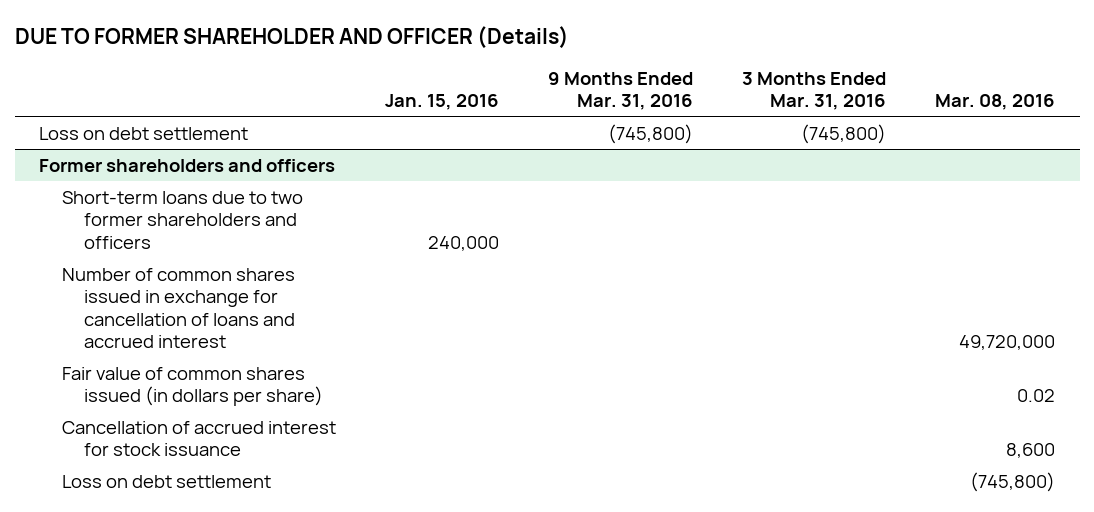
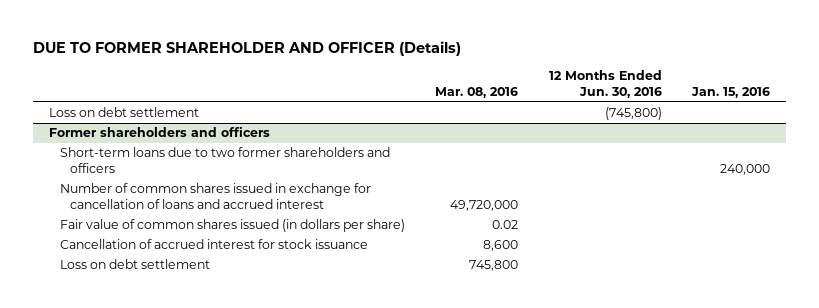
- | Jan. 15, 2016 | 9 Months Ended Mar. 31, 2016 | 3 Months Ended Mar. 31, 2016 | Mar. 08, 2016
+ | Mar. 08, 2016 | 12 Months Ended Jun. 30, 2016 | Jan. 15, 2016
@ Former shareholders and officers
- Loss on debt settlement | | | | (745,800)
+ Loss on debt settlement | 745,800 | |

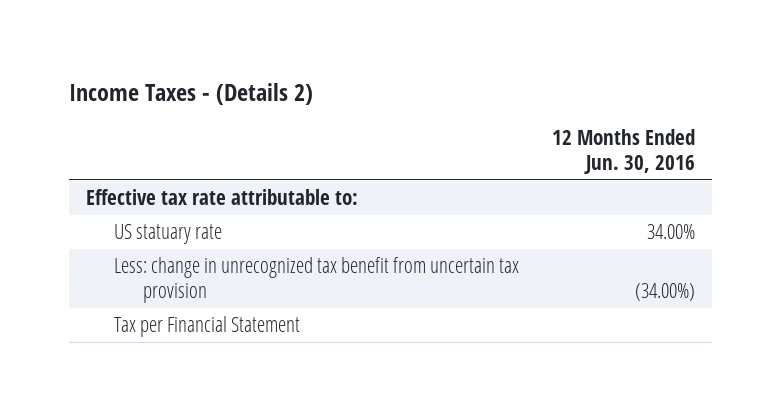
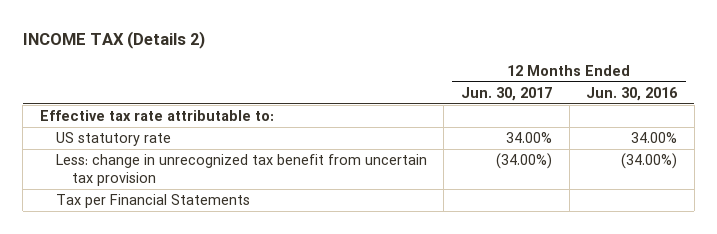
- Income Taxes - (Details 2)
+ INCOME TAX (Details 2)
- | 12 Months Ended Jun. 30, 2016
+ | 12 Months Ended Jun. 30, 2017 | 12 Months Ended Jun. 30, 2016
- US statuary rate | 34.00%
+ US statutory rate | 34.00% | 34.00%
- Tax per Financial Statement
+ Tax per Financial Statements

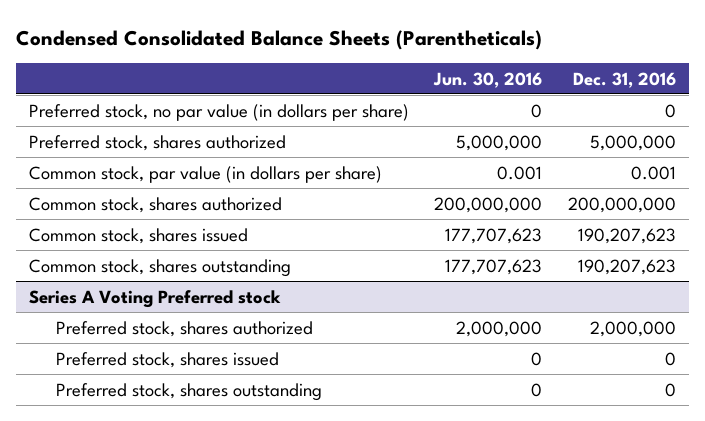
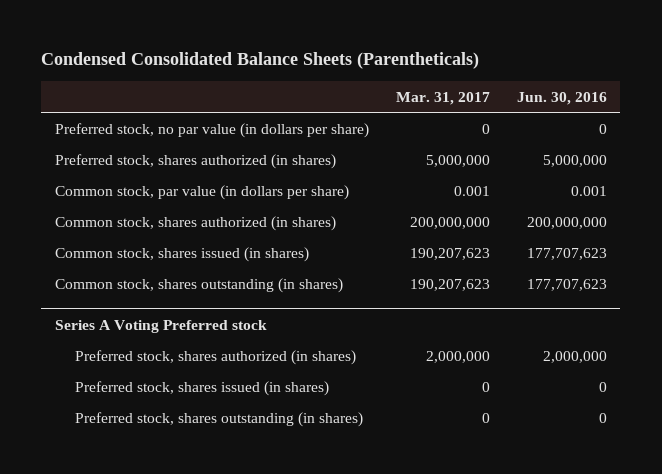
- | Jun. 30, 2016 | Dec. 31, 2016
+ | Mar. 31, 2017 | Jun. 30, 2016
- Preferred stock, shares authorized | 5,000,000 | 5,000,000
+ Preferred stock, shares authorized (in shares) | 5,000,000 | 5,000,000
- Common stock, shares authorized | 200,000,000 | 200,000,000
- Common stock, shares issued | 177,707,623 | 190,207,623
- Common stock, shares outstanding | 177,707,623 | 190,207,623
+ Common stock, shares authorized (in shares) | 200,000,000 | 200,000,000
+ Common stock, shares issued (in shares) | 190,207,623 | 177,707,623
+ Common stock, shares outstanding (in shares) | 190,207,623 | 177,707,623
@ Series A Voting Preferred stock
- Preferred stock, shares authorized | 2,000,000 | 2,000,000
- Preferred stock, shares issued | 0 | 0
- Preferred stock, shares outstanding | 0 | 0
+ Preferred stock, shares authorized (in shares) | 2,000,000 | 2,000,000
+ Preferred stock, shares issued (in shares) | 0 | 0
+ Preferred stock, shares outstanding (in shares) | 0 | 0

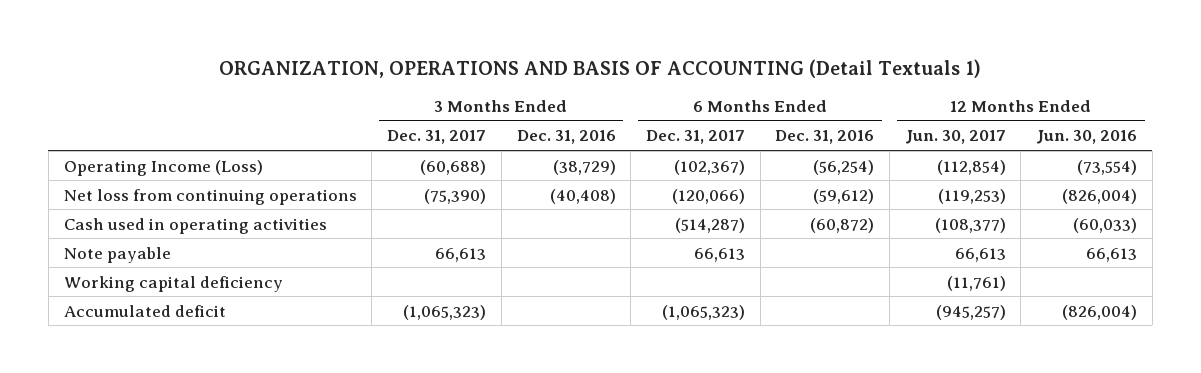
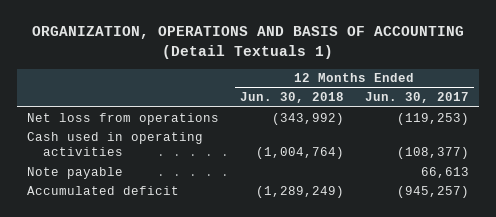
- | 3 Months Ended Dec. 31, 2017 | 3 Months Ended Dec. 31, 2016 | 6 Months Ended Dec. 31, 2017 | 6 Months Ended Dec. 31, 2016 | 12 Months Ended Jun. 30, 2017 | 12 Months Ended Jun. 30, 2016
+ | 12 Months Ended Jun. 30, 2018 | 12 Months Ended Jun. 30, 2017
- Operating Income (Loss) | (60,688) | (38,729) | (102,367) | (56,254) | (112,854) | (73,554)
- Net loss from continuing operations | (75,390) | (40,408) | (120,066) | (59,612) | (119,253) | (826,004)
+ Net loss from operations | (343,992) | (119,253)
- Working capital deficiency | | | | | (11,761) |

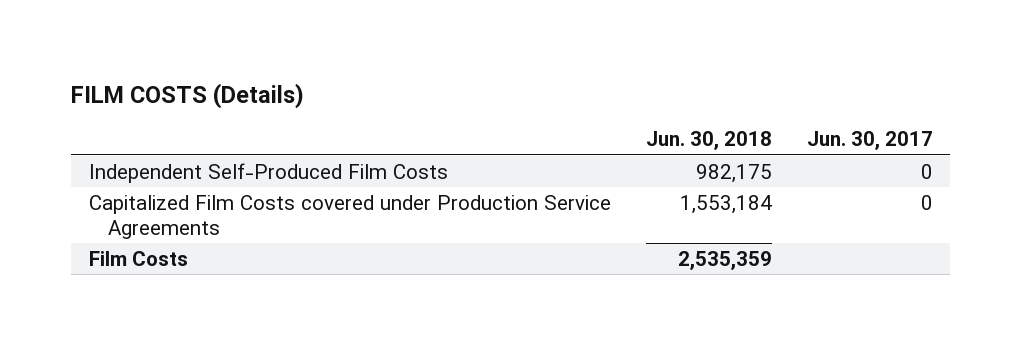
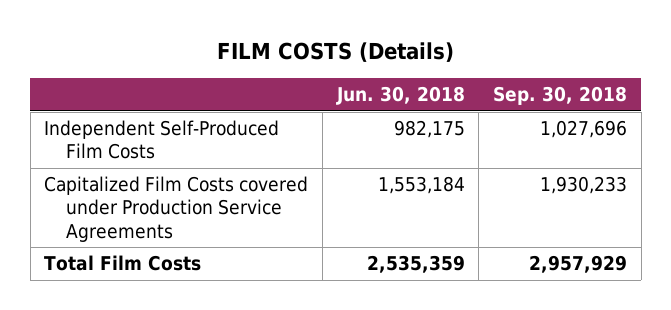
- | Jun. 30, 2018 | Jun. 30, 2017
+ | Jun. 30, 2018 | Sep. 30, 2018
- Film Costs | 2,535,359 |
+ Total Film Costs | 2,535,359 | 2,957,929

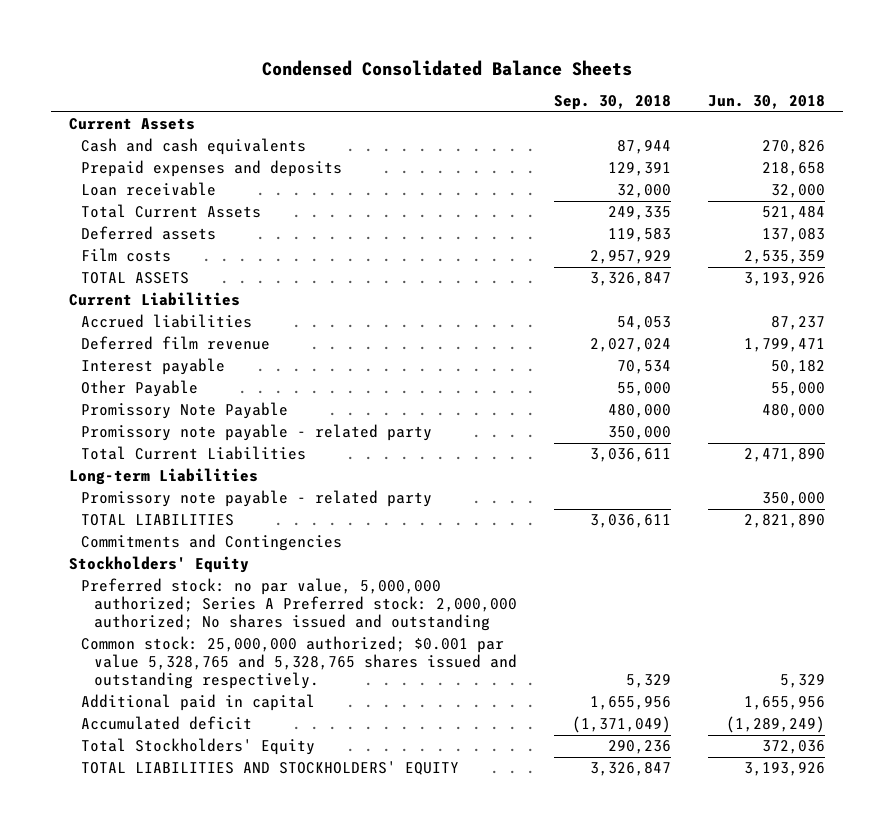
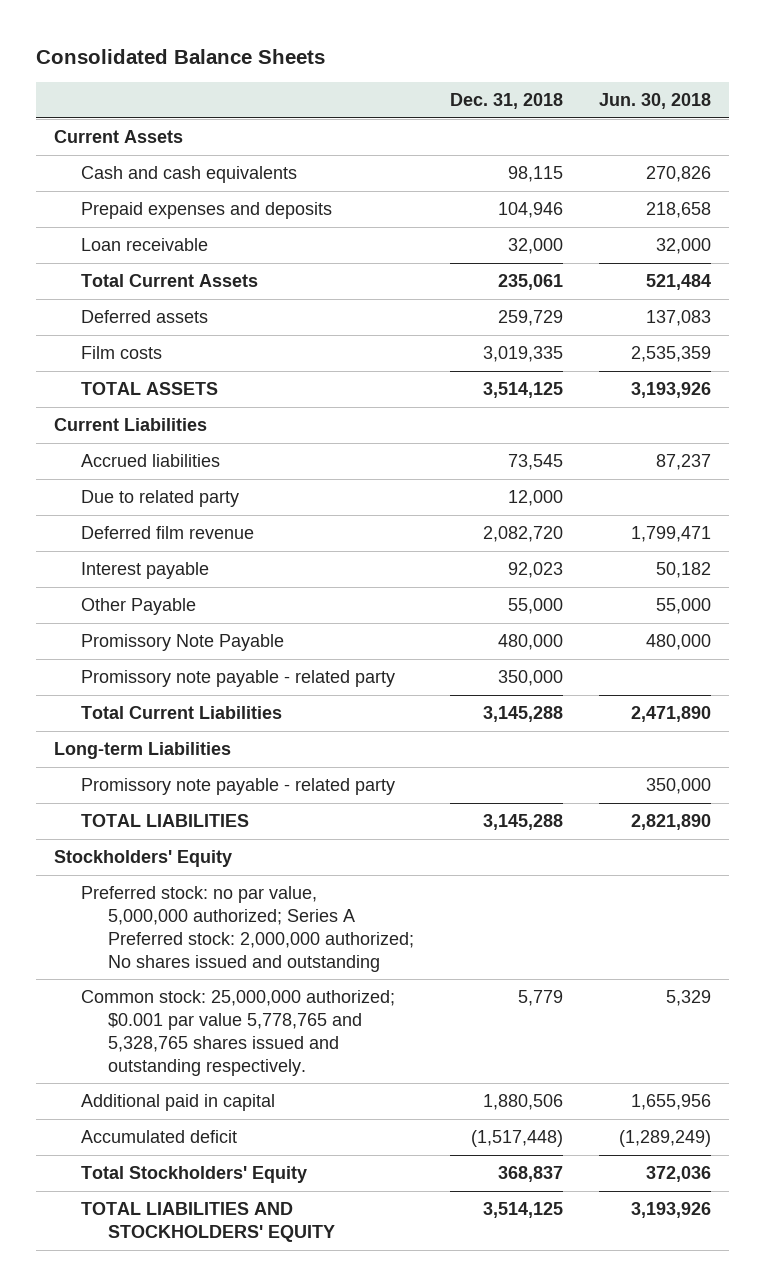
- Condensed Consolidated Balance Sheets
+ Consolidated Balance Sheets
- | Sep. 30, 2018 | Jun. 30, 2018
+ | Dec. 31, 2018 | Jun. 30, 2018
+ Due to related party | 12,000 |
- Commitments and Contingencies
- Common stock: 25,000,000 authorized; $0.001 par value 5,328,765 and 5,328,765 shares issued and outstanding respectively. | 5,329 | 5,329
+ Common stock: 25,000,000 authorized; $0.001 par value 5,778,765 and 5,328,765 shares issued and outstanding respectively. | 5,779 | 5,329

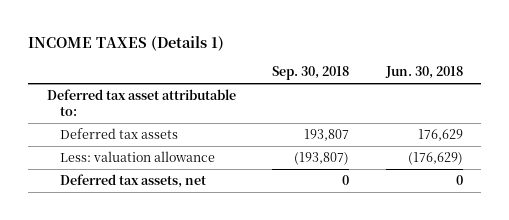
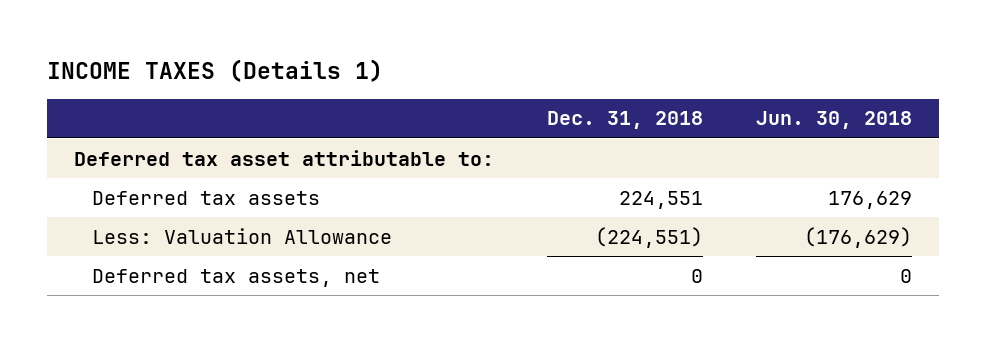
- | Sep. 30, 2018 | Jun. 30, 2018
+ | Dec. 31, 2018 | Jun. 30, 2018
- Less: valuation allowance | (193,807) | (176,629)
+ Less: Valuation Allowance | (224,551) | (176,629)

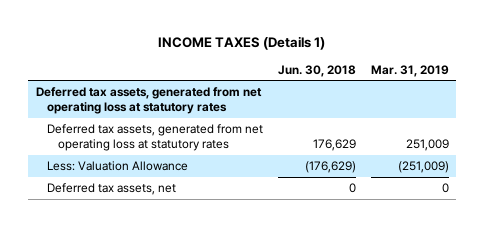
- | Dec. 31, 2018 | Jun. 30, 2018
+ | Jun. 30, 2018 | Mar. 31, 2019
- Deferred tax asset attributable to:
- Deferred tax assets | 224,551 | 176,629
+ Deferred tax assets, generated from net operating loss at statutory rates
+ Deferred tax assets, generated from net operating loss at statutory rates | 176,629 | 251,009

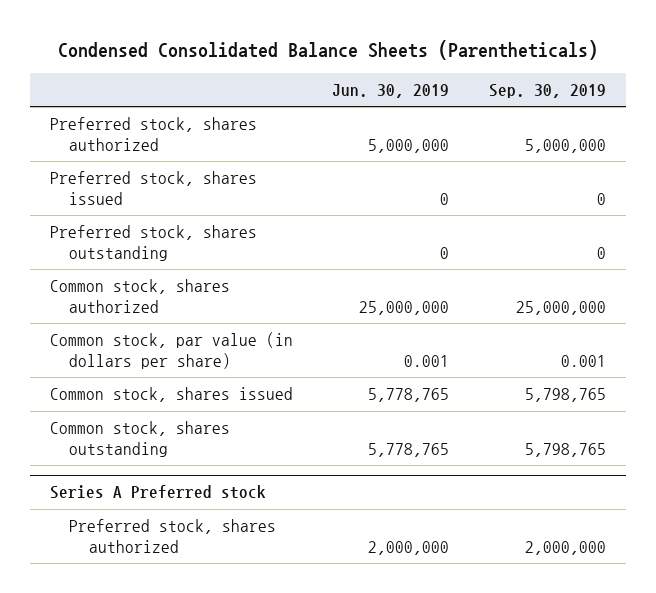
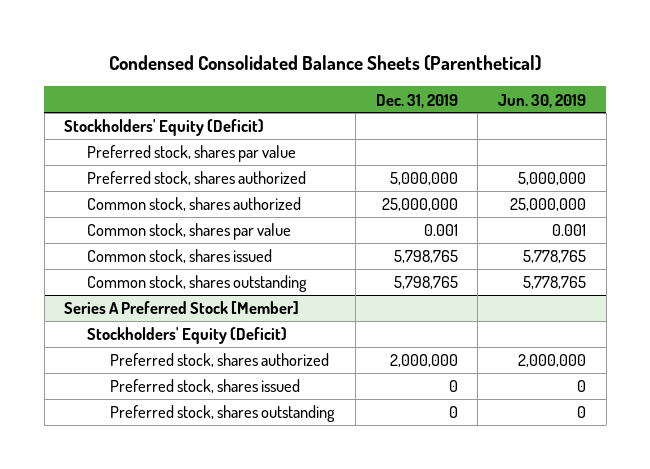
- Condensed Consolidated Balance Sheets (Parentheticals)
+ Condensed Consolidated Balance Sheets (Parenthetical)
- | Jun. 30, 2019 | Sep. 30, 2019
+ | Dec. 31, 2019 | Jun. 30, 2019
+ Stockholders' Equity (Deficit)
+ Preferred stock, shares par value
- Preferred stock, shares issued | 0 | 0
- Preferred stock, shares outstanding | 0 | 0
- Common stock, par value (in dollars per share) | 0.001 | 0.001
+ Common stock, shares par value | 0.001 | 0.001
- Series A Preferred stock
+ Series A Preferred Stock [Member]
+ Stockholders' Equity (Deficit)
+ Preferred stock, shares issued | 0 | 0
+ Preferred stock, shares outstanding | 0 | 0

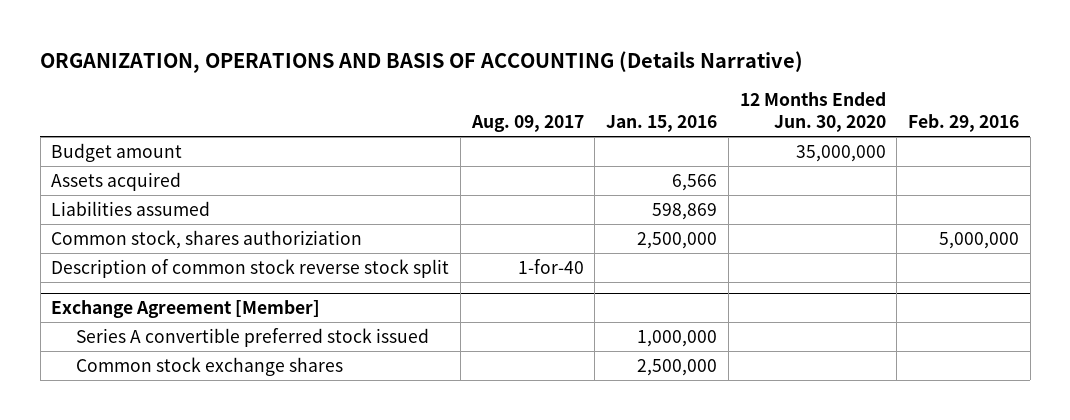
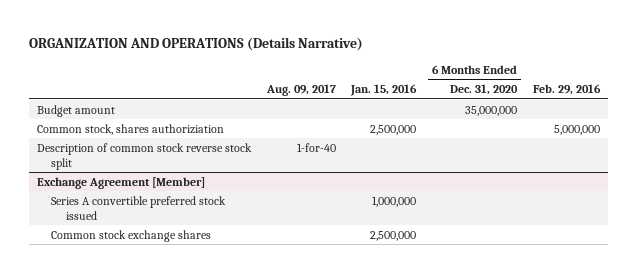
- ORGANIZATION, OPERATIONS AND BASIS OF ACCOUNTING (Details Narrative)
+ ORGANIZATION AND OPERATIONS (Details Narrative)
- | Aug. 09, 2017 | Jan. 15, 2016 | 12 Months Ended Jun. 30, 2020 | Feb. 29, 2016
+ | Aug. 09, 2017 | Jan. 15, 2016 | 6 Months Ended Dec. 31, 2020 | Feb. 29, 2016
- Assets acquired | | 6,566 | |
- Liabilities assumed | | 598,869 | |

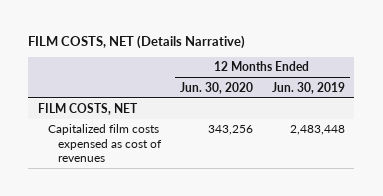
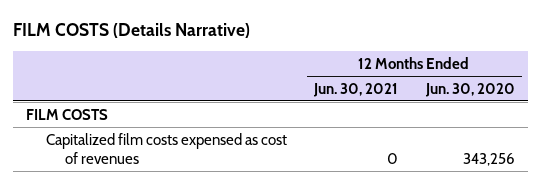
- FILM COSTS, NET (Details Narrative)
+ FILM COSTS (Details Narrative)
- | 12 Months Ended Jun. 30, 2020 | 12 Months Ended Jun. 30, 2019
+ | 12 Months Ended Jun. 30, 2021 | 12 Months Ended Jun. 30, 2020
- FILM COSTS, NET
+ FILM COSTS

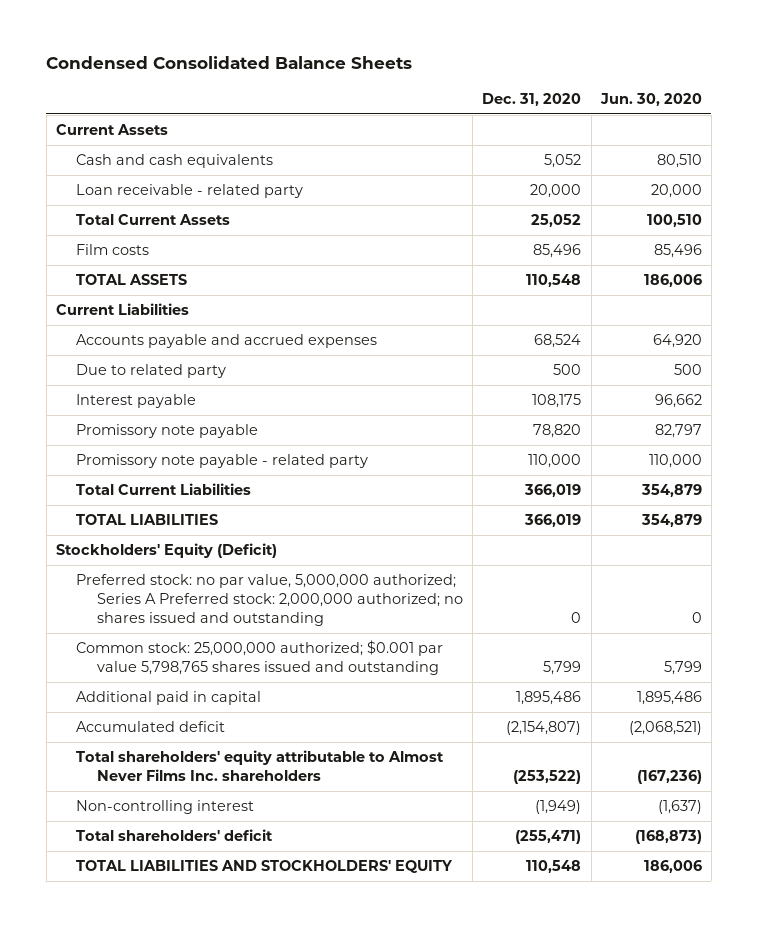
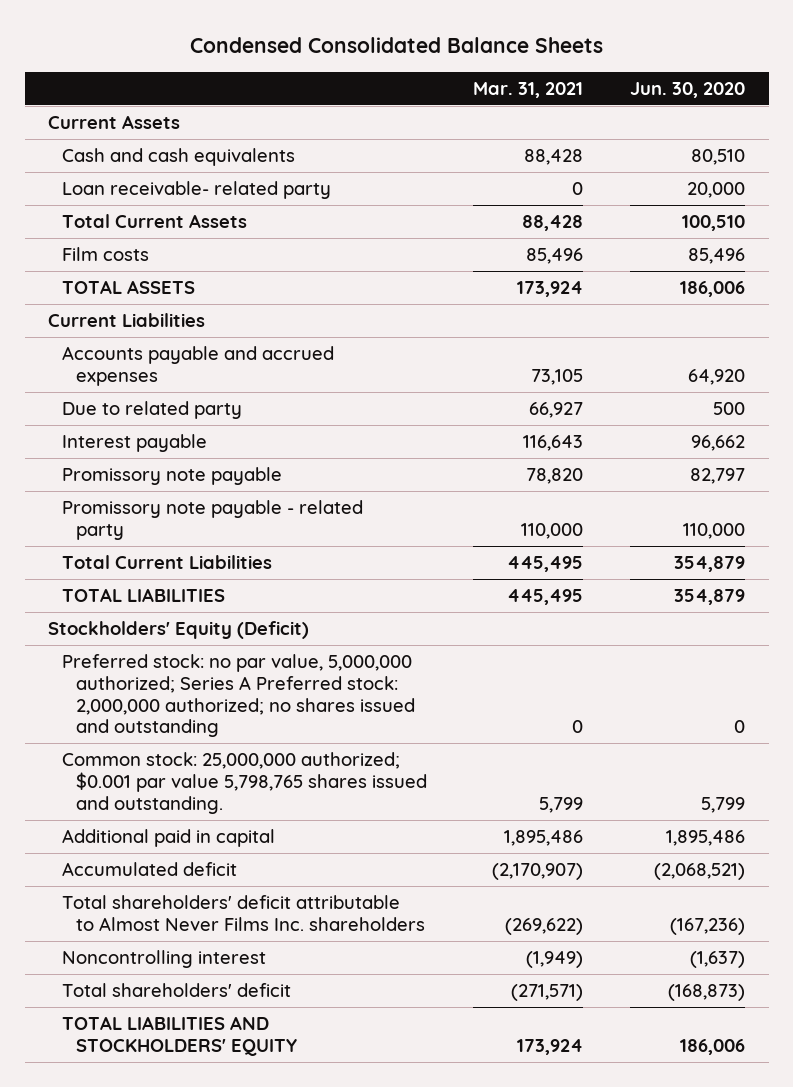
- | Dec. 31, 2020 | Jun. 30, 2020
+ | Mar. 31, 2021 | Jun. 30, 2020
- Loan receivable - related party | 20,000 | 20,000
+ Loan receivable- related party | 0 | 20,000
- Common stock: 25,000,000 authorized; $0.001 par value 5,798,765 shares issued and outstanding | 5,799 | 5,799
+ Common stock: 25,000,000 authorized; $0.001 par value 5,798,765 shares issued and outstanding. | 5,799 | 5,799
- Total shareholders' equity attributable to Almost Never Films Inc. shareholders | (253,522) | (167,236)
- Non-controlling interest | (1,949) | (1,637)
+ Total shareholders' deficit attributable to Almost Never Films Inc. shareholders | (269,622) | (167,236)
+ Noncontrolling interest | (1,949) | (1,637)

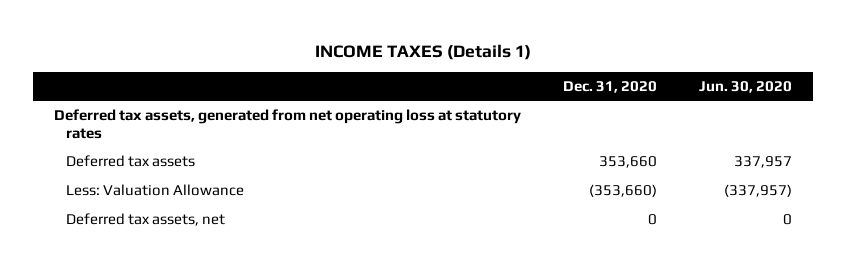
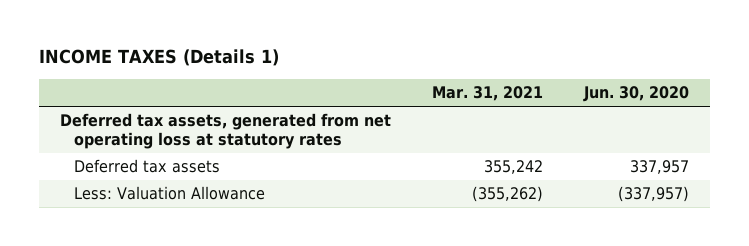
- | Dec. 31, 2020 | Jun. 30, 2020
+ | Mar. 31, 2021 | Jun. 30, 2020
- Deferred tax assets, net | 0 | 0

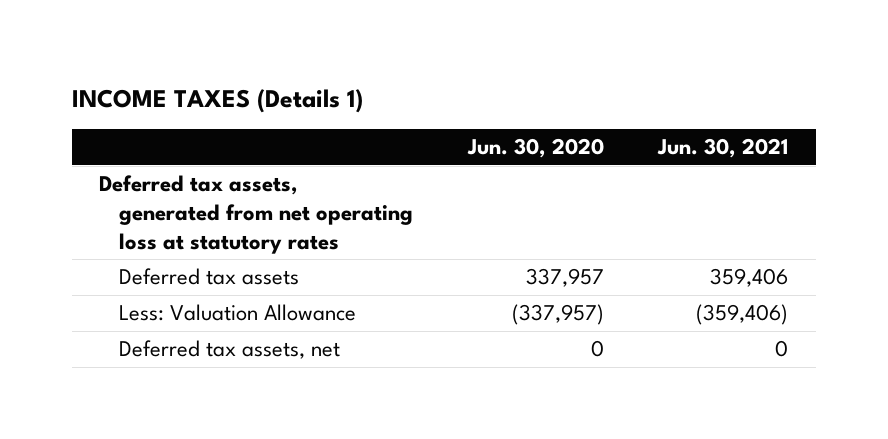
- | Mar. 31, 2021 | Jun. 30, 2020
+ | Jun. 30, 2020 | Jun. 30, 2021
+ Deferred tax assets, net | 0 | 0

